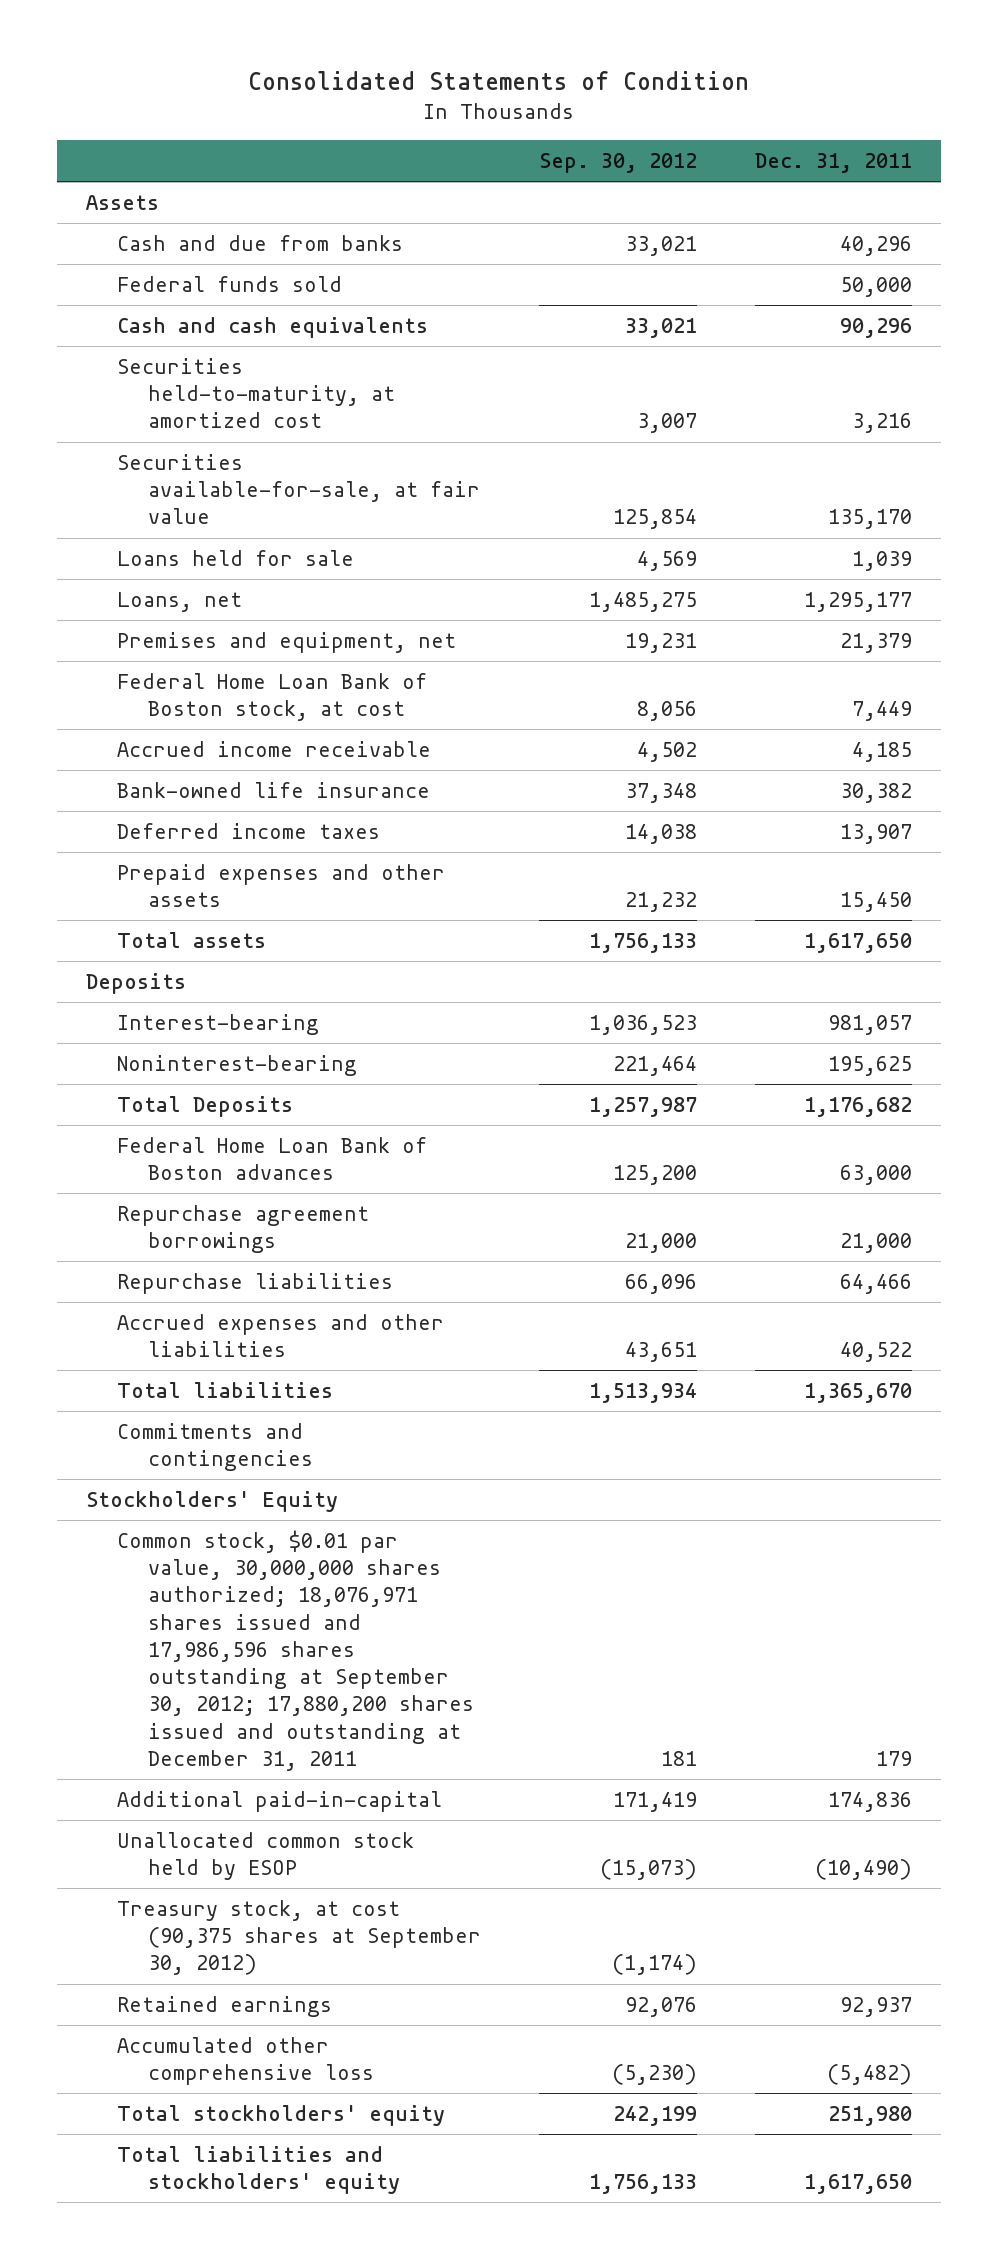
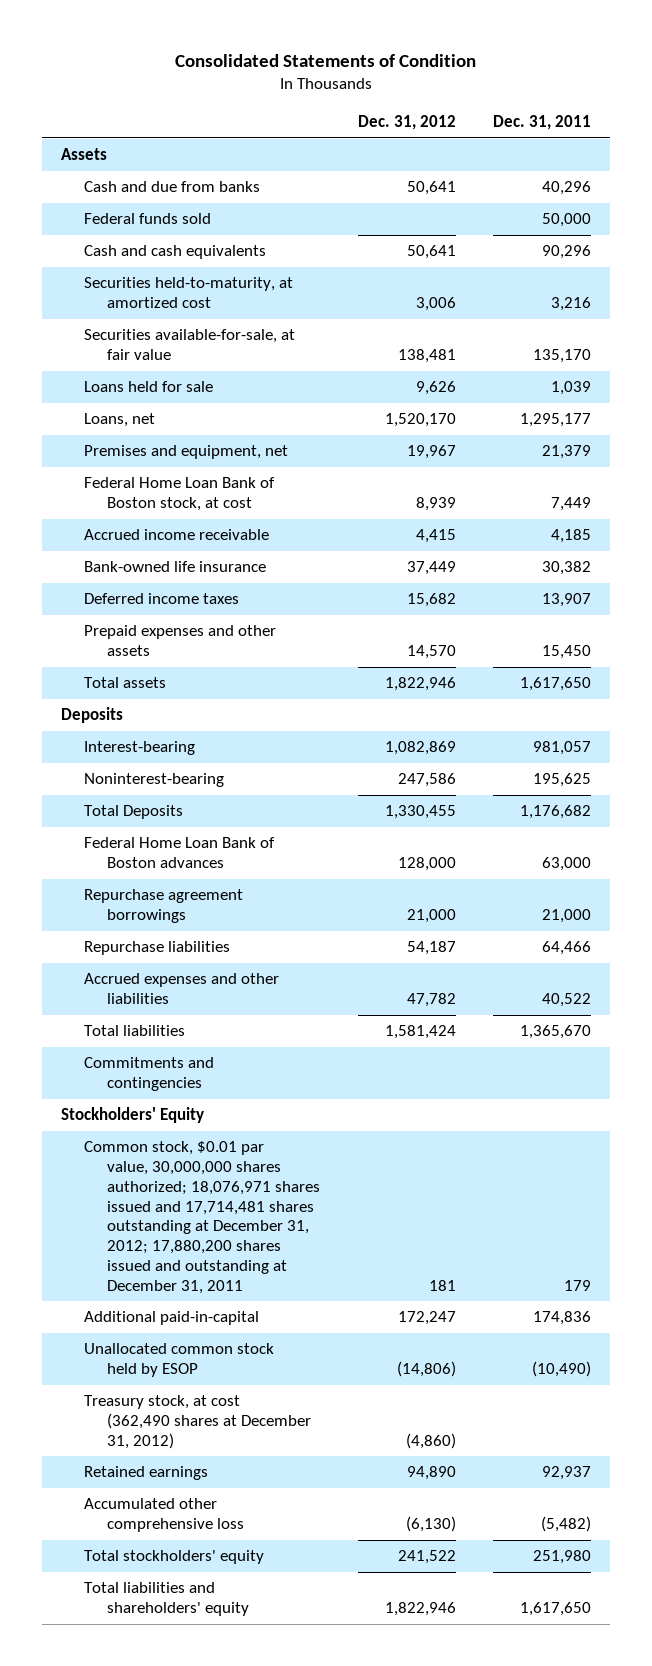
- | Sep. 30, 2012 | Dec. 31, 2011
+ | Dec. 31, 2012 | Dec. 31, 2011
- Common stock, $0.01 par value, 30,000,000 shares authorized; 18,076,971 shares issued and 17,986,596 shares outstanding at September 30, 2012; 17,880,200 shares issued and outstanding at December 31, 2011 | 181 | 179
+ Common stock, $0.01 par value, 30,000,000 shares authorized; 18,076,971 shares issued and 17,714,481 shares outstanding at December 31, 2012; 17,880,200 shares issued and outstanding at December 31, 2011 | 181 | 179
- Treasury stock, at cost (90,375 shares at September 30, 2012) | (1,174) |
+ Treasury stock, at cost (362,490 shares at December 31, 2012) | (4,860) |
- Total liabilities and stockholders' equity | 1,756,133 | 1,617,650
+ Total liabilities and shareholders' equity | 1,822,946 | 1,617,650

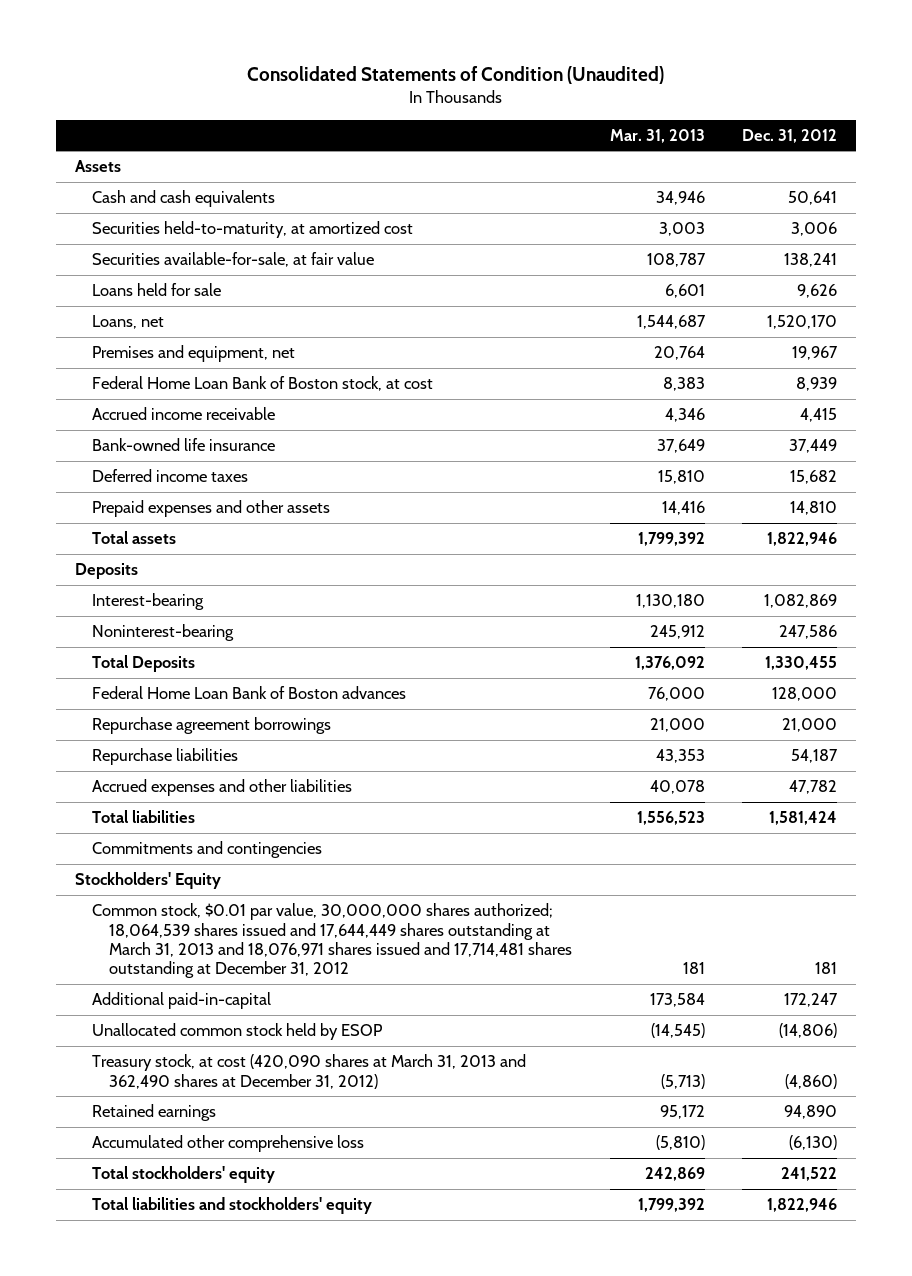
- Consolidated Statements of Condition
+ Consolidated Statements of Condition (Unaudited)
- | Dec. 31, 2012 | Dec. 31, 2011
+ | Mar. 31, 2013 | Dec. 31, 2012
- Cash and due from banks | 50,641 | 40,296
- Federal funds sold | | 50,000
- Securities available-for-sale, at fair value | 138,481 | 135,170
+ Securities available-for-sale, at fair value | 108,787 | 138,241
- Prepaid expenses and other assets | 14,570 | 15,450
+ Prepaid expenses and other assets | 14,416 | 14,810
- Common stock, $0.01 par value, 30,000,000 shares authorized; 18,076,971 shares issued and 17,714,481 shares outstanding at December 31, 2012; 17,880,200 shares issued and outstanding at December 31, 2011 | 181 | 179
+ Common stock, $0.01 par value, 30,000,000 shares authorized; 18,064,539 shares issued and 17,644,449 shares outstanding at March 31, 2013 and 18,076,971 shares issued and 17,714,481 shares outstanding at December 31, 2012 | 181 | 181
- Treasury stock, at cost (362,490 shares at December 31, 2012) | (4,860) |
+ Treasury stock, at cost (420,090 shares at March 31, 2013 and 362,490 shares at December 31, 2012) | (5,713) | (4,860)
- Total liabilities and shareholders' equity | 1,822,946 | 1,617,650
+ Total liabilities and stockholders' equity | 1,799,392 | 1,822,946

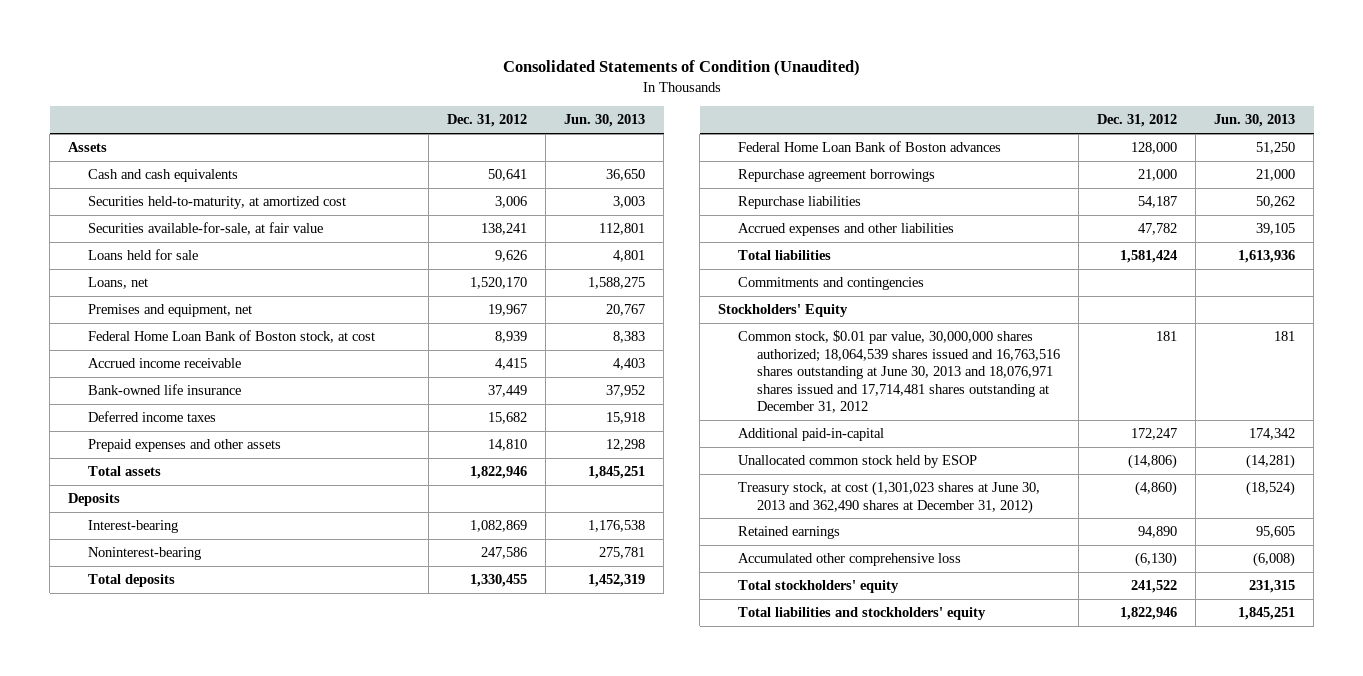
- | Mar. 31, 2013 | Dec. 31, 2012
+ | Dec. 31, 2012 | Jun. 30, 2013
- Total Deposits | 1,376,092 | 1,330,455
+ Total deposits | 1,330,455 | 1,452,319
- Common stock, $0.01 par value, 30,000,000 shares authorized; 18,064,539 shares issued and 17,644,449 shares outstanding at March 31, 2013 and 18,076,971 shares issued and 17,714,481 shares outstanding at December 31, 2012 | 181 | 181
+ Common stock, $0.01 par value, 30,000,000 shares authorized; 18,064,539 shares issued and 16,763,516 shares outstanding at June 30, 2013 and 18,076,971 shares issued and 17,714,481 shares outstanding at December 31, 2012 | 181 | 181
- Treasury stock, at cost (420,090 shares at March 31, 2013 and 362,490 shares at December 31, 2012) | (5,713) | (4,860)
+ Treasury stock, at cost (1,301,023 shares at June 30, 2013 and 362,490 shares at December 31, 2012) | (4,860) | (18,524)

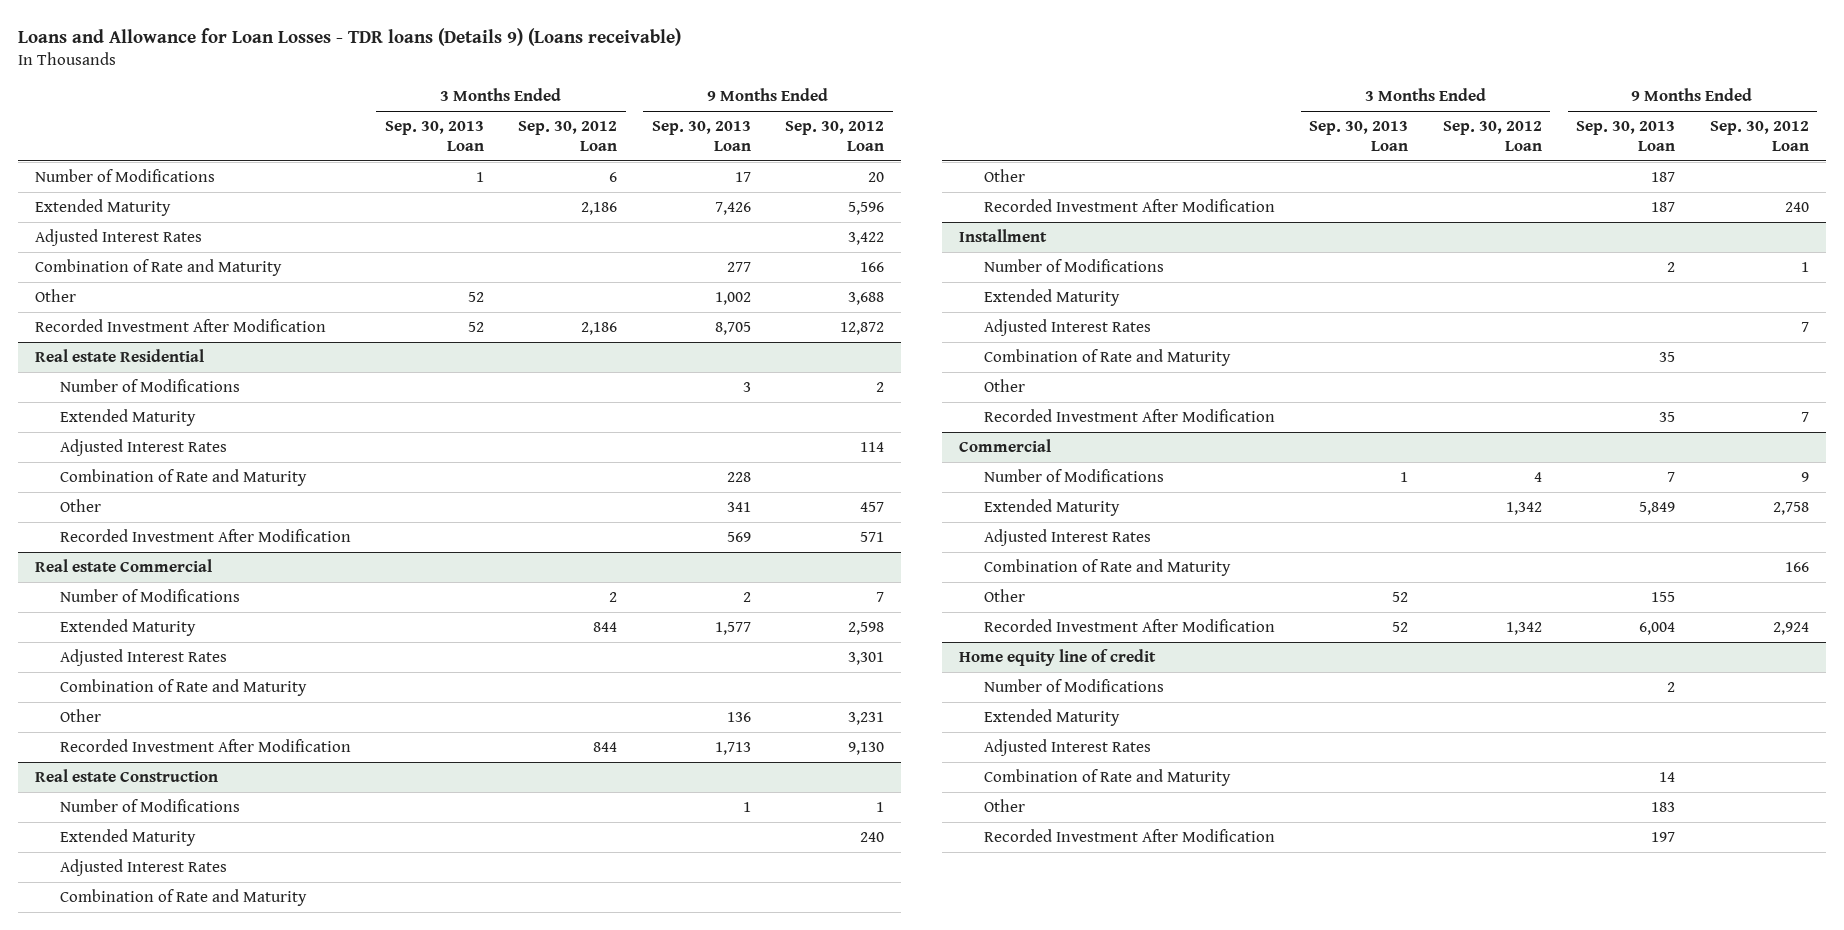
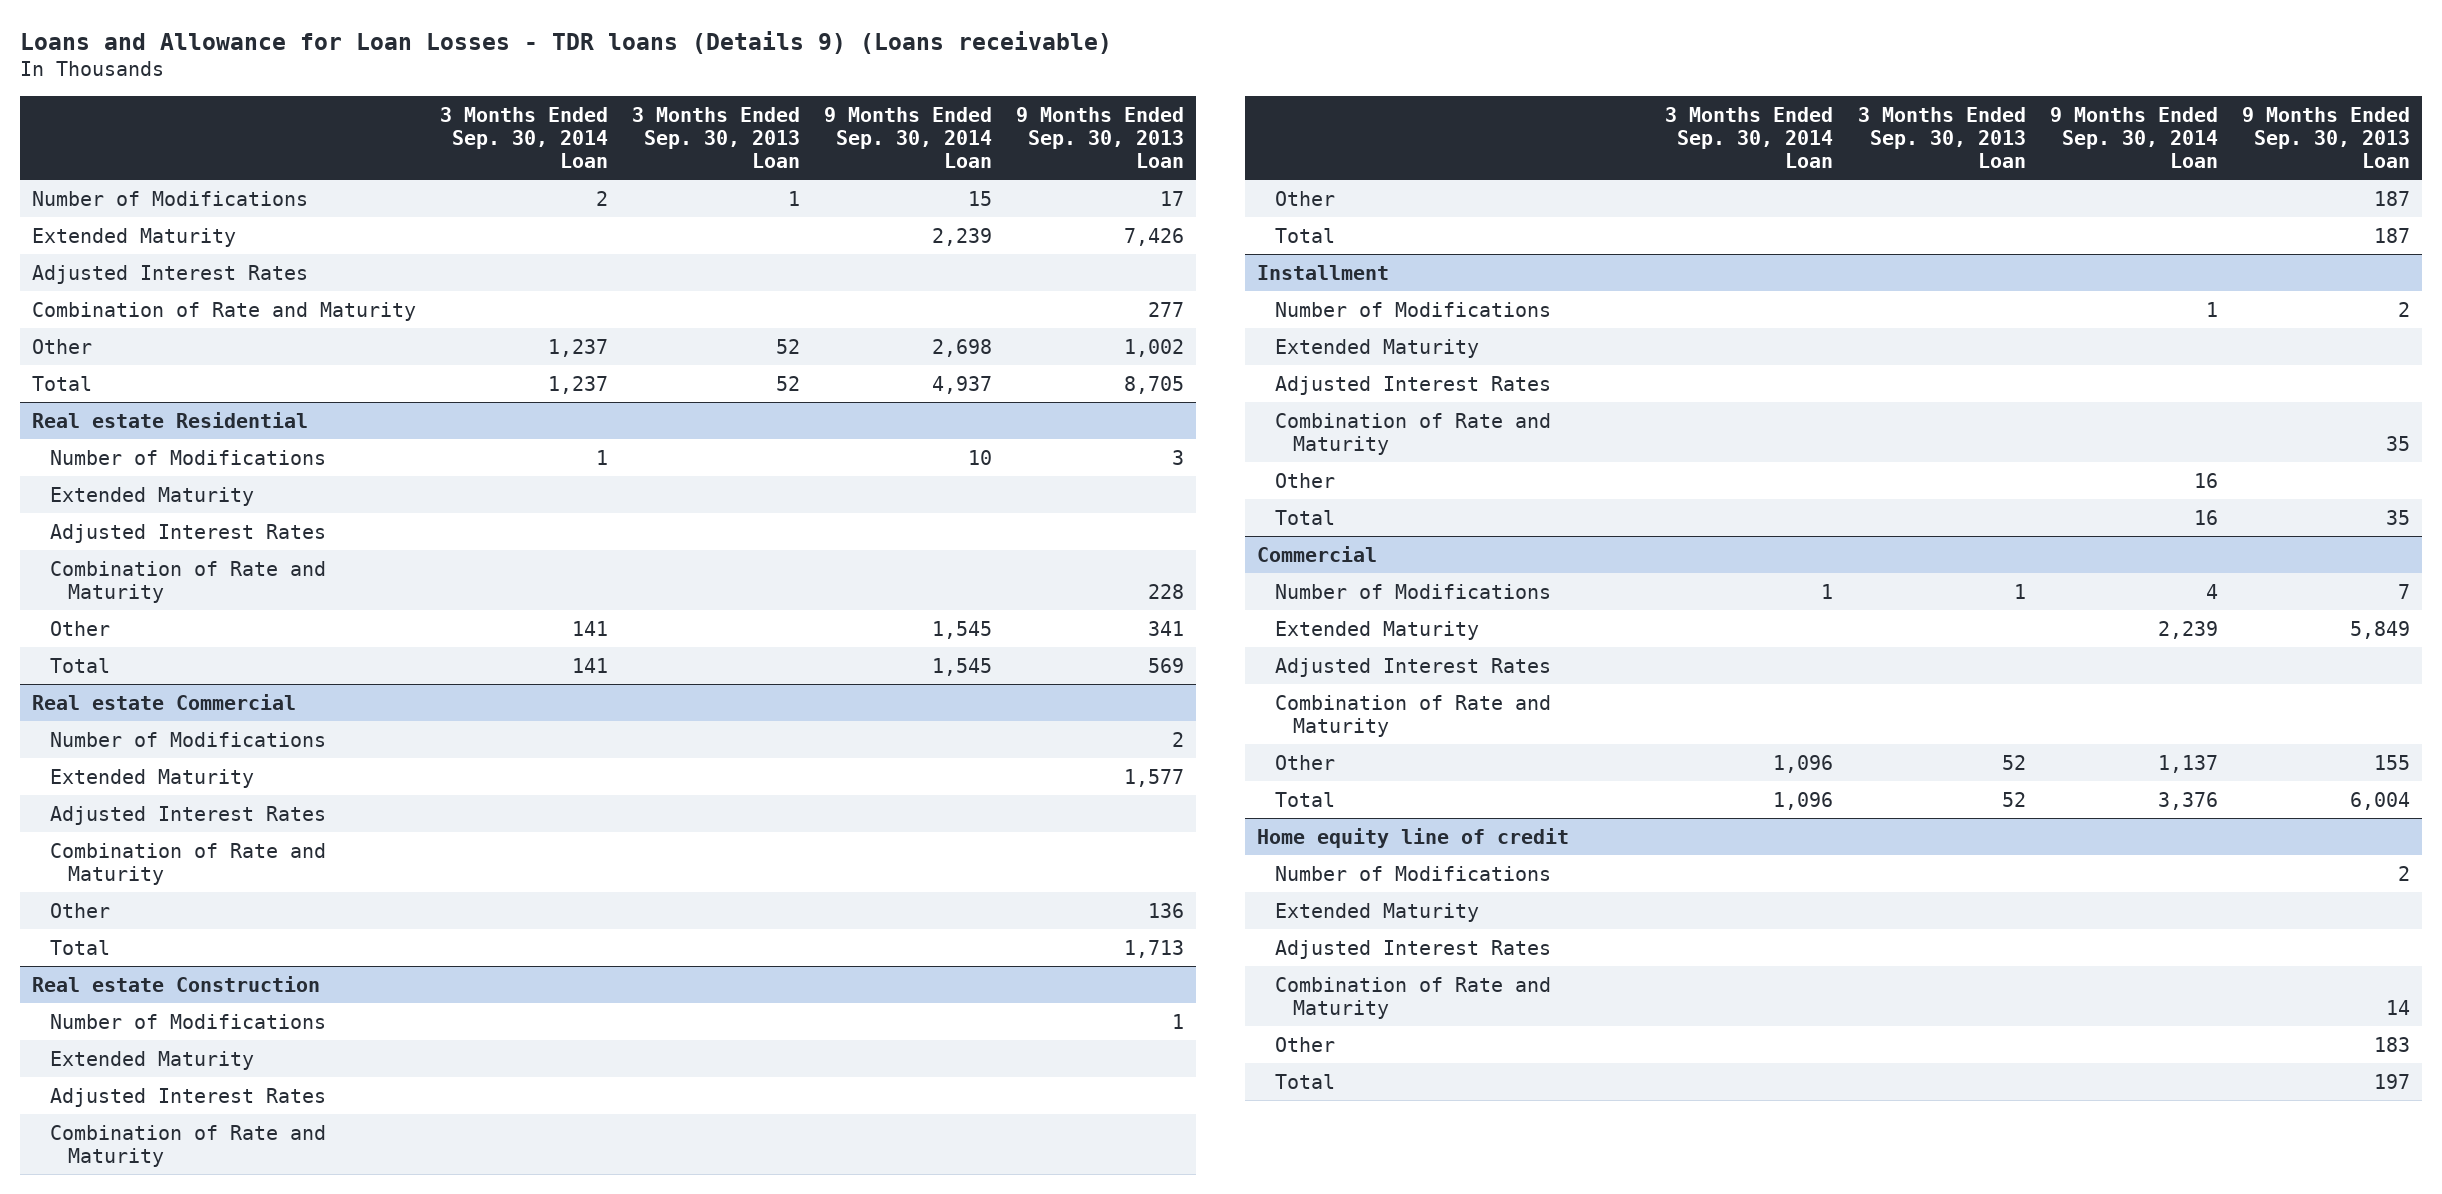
- | 3 Months Ended Sep. 30, 2013 Loan | 3 Months Ended Sep. 30, 2012 Loan | 9 Months Ended Sep. 30, 2013 Loan | 9 Months Ended Sep. 30, 2012 Loan
+ | 3 Months Ended Sep. 30, 2014 Loan | 3 Months Ended Sep. 30, 2013 Loan | 9 Months Ended Sep. 30, 2014 Loan | 9 Months Ended Sep. 30, 2013 Loan
- Recorded Investment After Modification | 52 | 2,186 | 8,705 | 12,872
+ Total | 1,237 | 52 | 4,937 | 8,705
@ Real estate Residential
- Recorded Investment After Modification | | | 569 | 571
+ Total | 141 | | 1,545 | 569
@ Real estate Commercial
- Recorded Investment After Modification | | 844 | 1,713 | 9,130
+ Total | | | | 1,713
@ Real estate Construction
- Recorded Investment After Modification | | | 187 | 240
+ Total | | | | 187
@ Installment
- Recorded Investment After Modification | | | 35 | 7
+ Total | | | 16 | 35
@ Commercial
- Recorded Investment After Modification | 52 | 1,342 | 6,004 | 2,924
+ Total | 1,096 | 52 | 3,376 | 6,004
@ Home equity line of credit
- Recorded Investment After Modification | | | 197 |
+ Total | | | | 197

